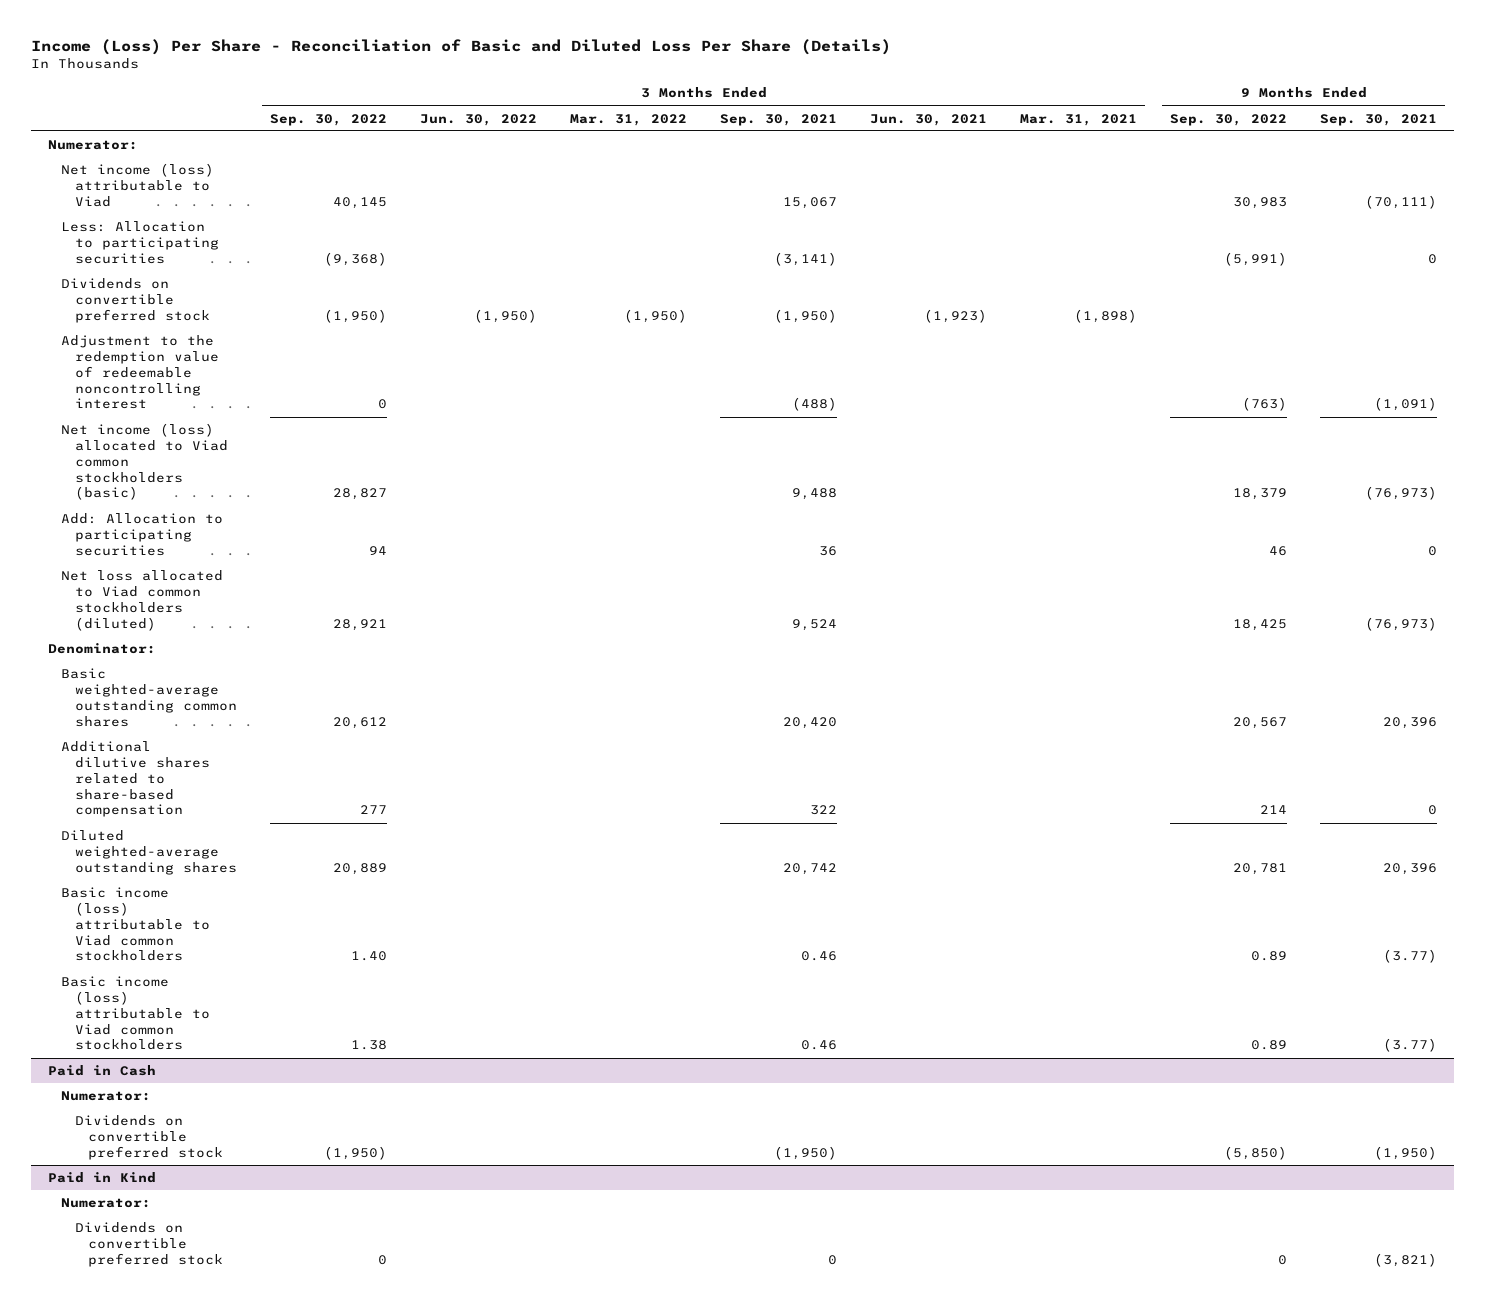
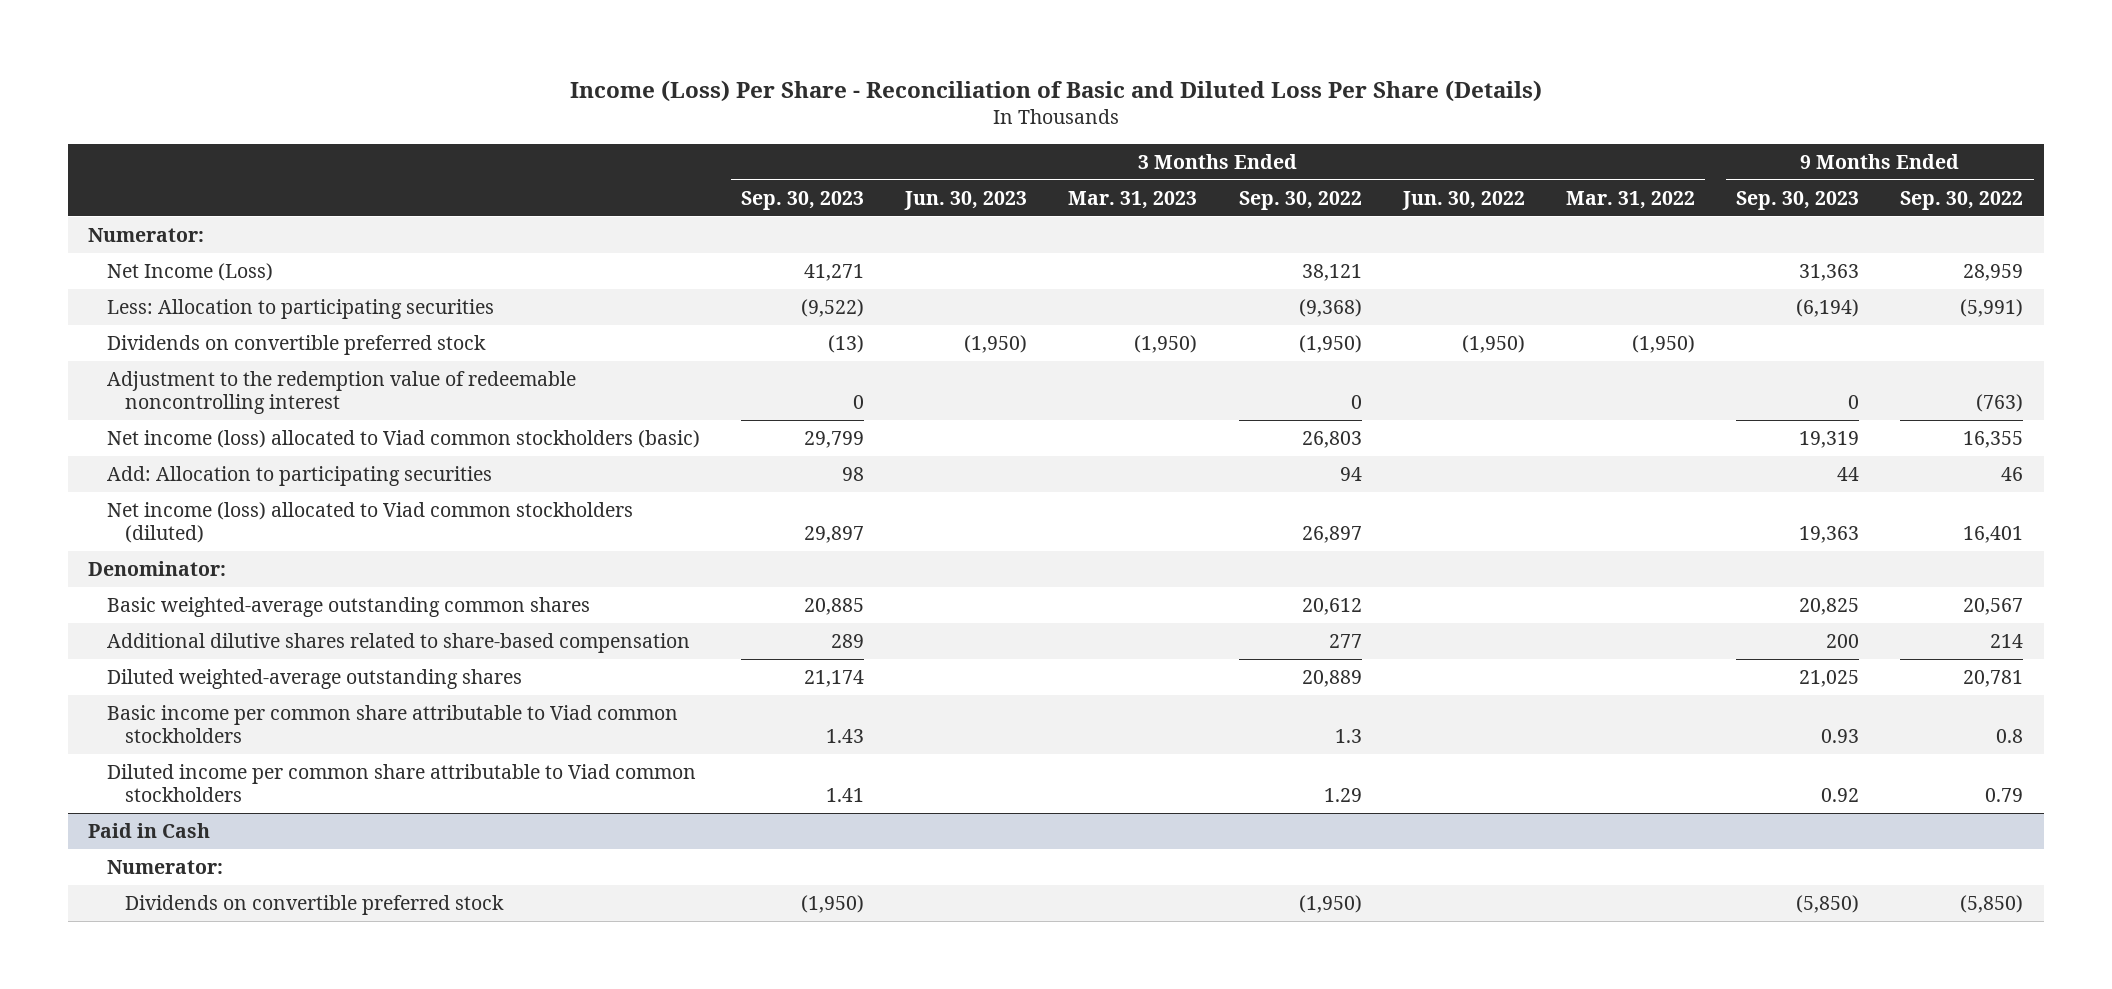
- | 3 Months Ended Sep. 30, 2022 | 3 Months Ended Jun. 30, 2022 | 3 Months Ended Mar. 31, 2022 | 3 Months Ended Sep. 30, 2021 | 3 Months Ended Jun. 30, 2021 | 3 Months Ended Mar. 31, 2021 | 9 Months Ended Sep. 30, 2022 | 9 Months Ended Sep. 30, 2021
+ | 3 Months Ended Sep. 30, 2023 | 3 Months Ended Jun. 30, 2023 | 3 Months Ended Mar. 31, 2023 | 3 Months Ended Sep. 30, 2022 | 3 Months Ended Jun. 30, 2022 | 3 Months Ended Mar. 31, 2022 | 9 Months Ended Sep. 30, 2023 | 9 Months Ended Sep. 30, 2022
- Net income (loss) attributable to Viad | 40,145 | | | 15,067 | | | 30,983 | (70,111)
+ Net Income (Loss) | 41,271 | | | 38,121 | | | 31,363 | 28,959
- Net income (loss) allocated to Viad common stockholders (basic) | 28,827 | | | 9,488 | | | 18,379 | (76,973)
+ Net income (loss) allocated to Viad common stockholders (basic) | 29,799 | | | 26,803 | | | 19,319 | 16,355
- Net loss allocated to Viad common stockholders (diluted) | 28,921 | | | 9,524 | | | 18,425 | (76,973)
+ Net income (loss) allocated to Viad common stockholders (diluted) | 29,897 | | | 26,897 | | | 19,363 | 16,401
- Basic income (loss) attributable to Viad common stockholders | 1.40 | | | 0.46 | | | 0.89 | (3.77)
- Basic income (loss) attributable to Viad common stockholders | 1.38 | | | 0.46 | | | 0.89 | (3.77)
+ Basic income per common share attributable to Viad common stockholders | 1.43 | | | 1.3 | | | 0.93 | 0.8
+ Diluted income per common share attributable to Viad common stockholders | 1.41 | | | 1.29 | | | 0.92 | 0.79
- Paid in Kind
- Numerator:
- Dividends on convertible preferred stock | 0 | | | 0 | | | 0 | (3,821)

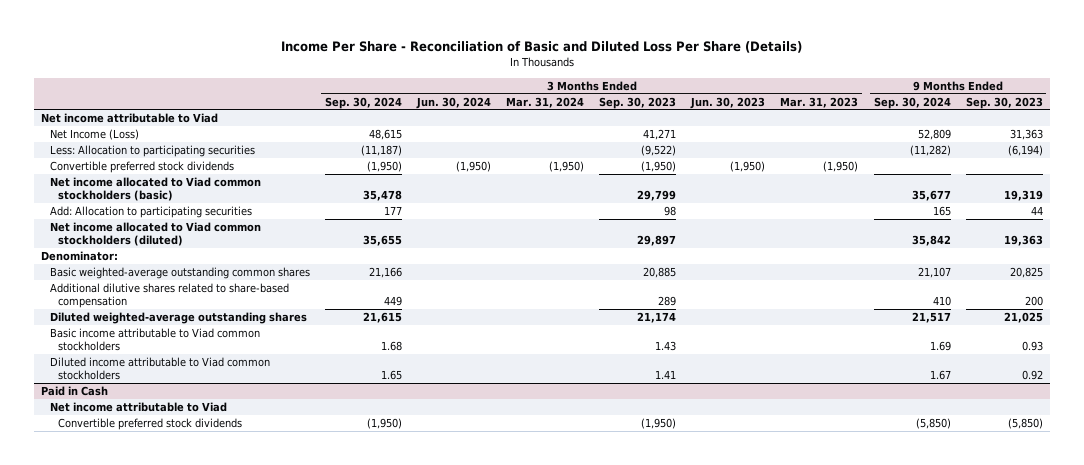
- Income (Loss) Per Share - Reconciliation of Basic and Diluted Loss Per Share (Details)
+ Income Per Share - Reconciliation of Basic and Diluted Loss Per Share (Details)
- | 3 Months Ended Sep. 30, 2023 | 3 Months Ended Jun. 30, 2023 | 3 Months Ended Mar. 31, 2023 | 3 Months Ended Sep. 30, 2022 | 3 Months Ended Jun. 30, 2022 | 3 Months Ended Mar. 31, 2022 | 9 Months Ended Sep. 30, 2023 | 9 Months Ended Sep. 30, 2022
+ | 3 Months Ended Sep. 30, 2024 | 3 Months Ended Jun. 30, 2024 | 3 Months Ended Mar. 31, 2024 | 3 Months Ended Sep. 30, 2023 | 3 Months Ended Jun. 30, 2023 | 3 Months Ended Mar. 31, 2023 | 9 Months Ended Sep. 30, 2024 | 9 Months Ended Sep. 30, 2023
- Numerator:
+ Net income attributable to Viad
- Dividends on convertible preferred stock | (13) | (1,950) | (1,950) | (1,950) | (1,950) | (1,950) | |
- Adjustment to the redemption value of redeemable noncontrolling interest | 0 | | | 0 | | | 0 | (763)
- Net income (loss) allocated to Viad common stockholders (basic) | 29,799 | | | 26,803 | | | 19,319 | 16,355
+ Convertible preferred stock dividends | (1,950) | (1,950) | (1,950) | (1,950) | (1,950) | (1,950) | |
+ Net income allocated to Viad common stockholders (basic) | 35,478 | | | 29,799 | | | 35,677 | 19,319
- Net income (loss) allocated to Viad common stockholders (diluted) | 29,897 | | | 26,897 | | | 19,363 | 16,401
+ Net income allocated to Viad common stockholders (diluted) | 35,655 | | | 29,897 | | | 35,842 | 19,363
- Basic income per common share attributable to Viad common stockholders | 1.43 | | | 1.3 | | | 0.93 | 0.8
- Diluted income per common share attributable to Viad common stockholders | 1.41 | | | 1.29 | | | 0.92 | 0.79
+ Basic income attributable to Viad common stockholders | 1.68 | | | 1.43 | | | 1.69 | 0.93
+ Diluted income attributable to Viad common stockholders | 1.65 | | | 1.41 | | | 1.67 | 0.92
@ Paid in Cash
- Numerator:
- Dividends on convertible preferred stock | (1,950) | | | (1,950) | | | (5,850) | (5,850)
+ Net income attributable to Viad
+ Convertible preferred stock dividends | (1,950) | | | (1,950) | | | (5,850) | (5,850)

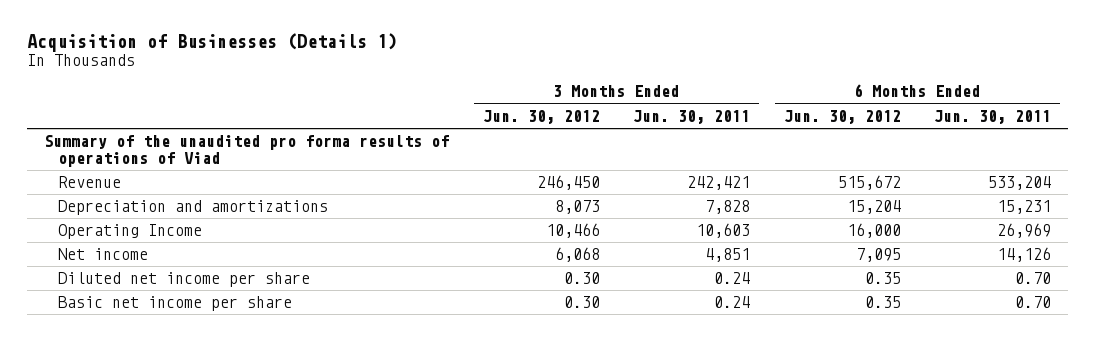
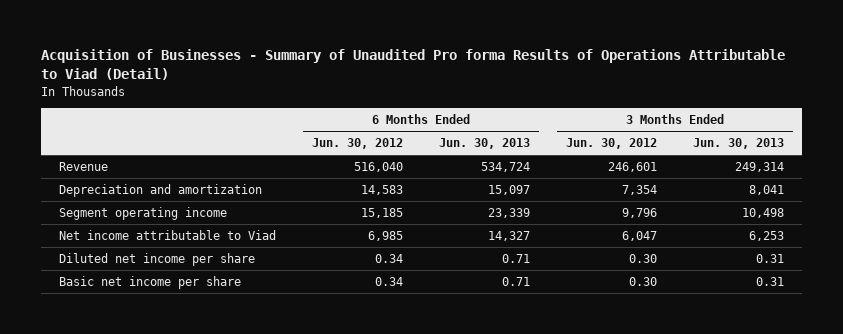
- Acquisition of Businesses (Details 1)
+ Acquisition of Businesses - Summary of Unaudited Pro forma Results of Operations Attributable to Viad (Detail)
- | 3 Months Ended Jun. 30, 2012 | 3 Months Ended Jun. 30, 2011 | 6 Months Ended Jun. 30, 2012 | 6 Months Ended Jun. 30, 2011
+ | 6 Months Ended Jun. 30, 2012 | 6 Months Ended Jun. 30, 2013 | 3 Months Ended Jun. 30, 2012 | 3 Months Ended Jun. 30, 2013
- Summary of the unaudited pro forma results of operations of Viad
- Revenue | 246,450 | 242,421 | 515,672 | 533,204
- Depreciation and amortizations | 8,073 | 7,828 | 15,204 | 15,231
- Operating Income | 10,466 | 10,603 | 16,000 | 26,969
- Net income | 6,068 | 4,851 | 7,095 | 14,126
- Diluted net income per share | 0.30 | 0.24 | 0.35 | 0.70
- Basic net income per share | 0.30 | 0.24 | 0.35 | 0.70
+ Revenue | 516,040 | 534,724 | 246,601 | 249,314
+ Depreciation and amortization | 14,583 | 15,097 | 7,354 | 8,041
+ Segment operating income | 15,185 | 23,339 | 9,796 | 10,498
+ Net income attributable to Viad | 6,985 | 14,327 | 6,047 | 6,253
+ Diluted net income per share | 0.34 | 0.71 | 0.30 | 0.31
+ Basic net income per share | 0.34 | 0.71 | 0.30 | 0.31

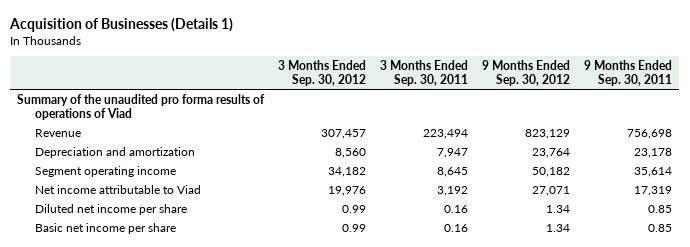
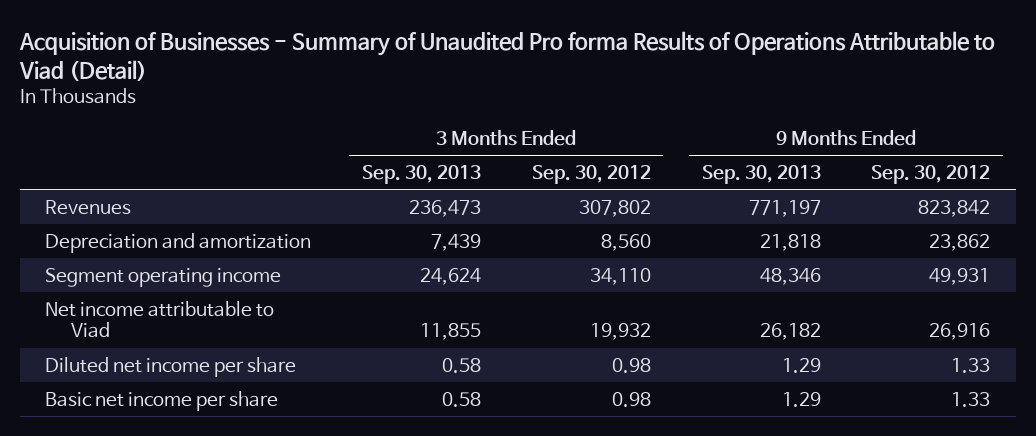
- Acquisition of Businesses (Details 1)
+ Acquisition of Businesses - Summary of Unaudited Pro forma Results of Operations Attributable to Viad (Detail)
- | 3 Months Ended Sep. 30, 2012 | 3 Months Ended Sep. 30, 2011 | 9 Months Ended Sep. 30, 2012 | 9 Months Ended Sep. 30, 2011
+ | 3 Months Ended Sep. 30, 2013 | 3 Months Ended Sep. 30, 2012 | 9 Months Ended Sep. 30, 2013 | 9 Months Ended Sep. 30, 2012
- Summary of the unaudited pro forma results of operations of Viad
- Revenue | 307,457 | 223,494 | 823,129 | 756,698
- Depreciation and amortization | 8,560 | 7,947 | 23,764 | 23,178
- Segment operating income | 34,182 | 8,645 | 50,182 | 35,614
- Net income attributable to Viad | 19,976 | 3,192 | 27,071 | 17,319
- Diluted net income per share | 0.99 | 0.16 | 1.34 | 0.85
- Basic net income per share | 0.99 | 0.16 | 1.34 | 0.85
+ Revenues | 236,473 | 307,802 | 771,197 | 823,842
+ Depreciation and amortization | 7,439 | 8,560 | 21,818 | 23,862
+ Segment operating income | 24,624 | 34,110 | 48,346 | 49,931
+ Net income attributable to Viad | 11,855 | 19,932 | 26,182 | 26,916
+ Diluted net income per share | 0.58 | 0.98 | 1.29 | 1.33
+ Basic net income per share | 0.58 | 0.98 | 1.29 | 1.33

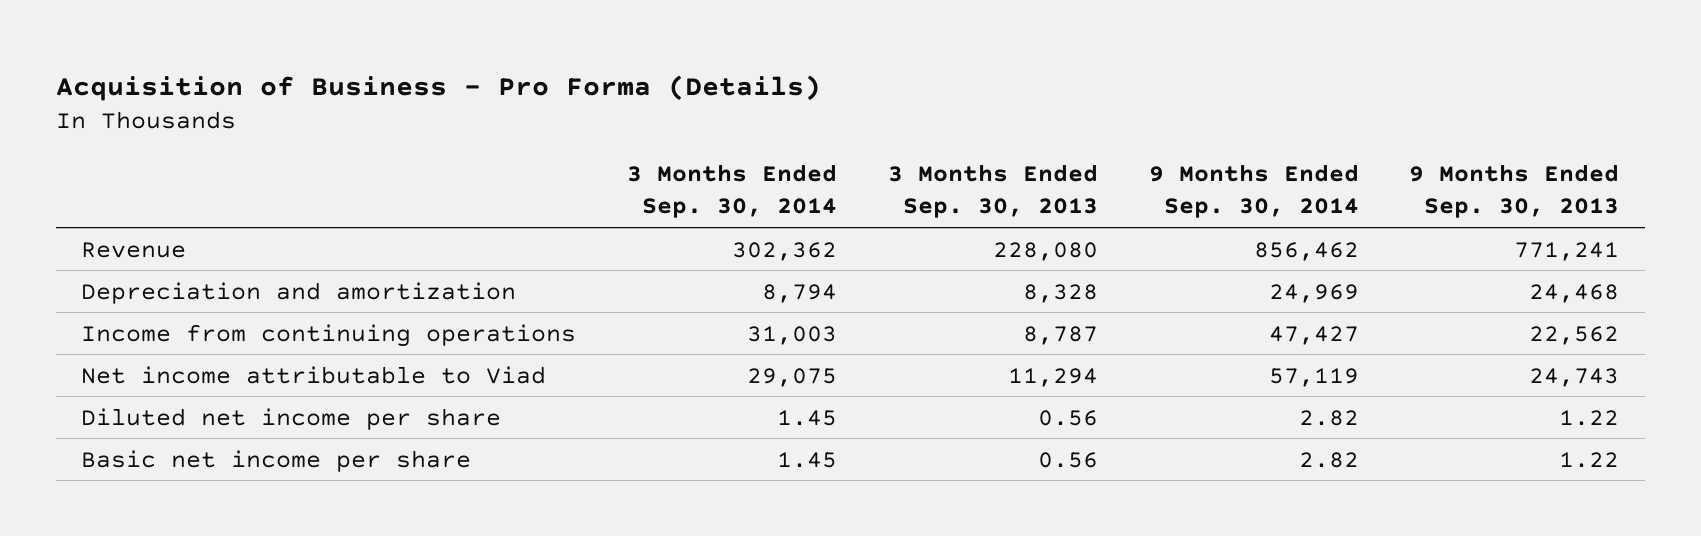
- Acquisition of Businesses - Summary of Unaudited Pro forma Results of Operations Attributable to Viad (Detail)
+ Acquisition of Business - Pro Forma (Details)
- | 3 Months Ended Sep. 30, 2013 | 3 Months Ended Sep. 30, 2012 | 9 Months Ended Sep. 30, 2013 | 9 Months Ended Sep. 30, 2012
+ | 3 Months Ended Sep. 30, 2014 | 3 Months Ended Sep. 30, 2013 | 9 Months Ended Sep. 30, 2014 | 9 Months Ended Sep. 30, 2013
- Revenues | 236,473 | 307,802 | 771,197 | 823,842
- Depreciation and amortization | 7,439 | 8,560 | 21,818 | 23,862
- Segment operating income | 24,624 | 34,110 | 48,346 | 49,931
- Net income attributable to Viad | 11,855 | 19,932 | 26,182 | 26,916
- Diluted net income per share | 0.58 | 0.98 | 1.29 | 1.33
- Basic net income per share | 0.58 | 0.98 | 1.29 | 1.33
+ Revenue | 302,362 | 228,080 | 856,462 | 771,241
+ Depreciation and amortization | 8,794 | 8,328 | 24,969 | 24,468
+ Income from continuing operations | 31,003 | 8,787 | 47,427 | 22,562
+ Net income attributable to Viad | 29,075 | 11,294 | 57,119 | 24,743
+ Diluted net income per share | 1.45 | 0.56 | 2.82 | 1.22
+ Basic net income per share | 1.45 | 0.56 | 2.82 | 1.22

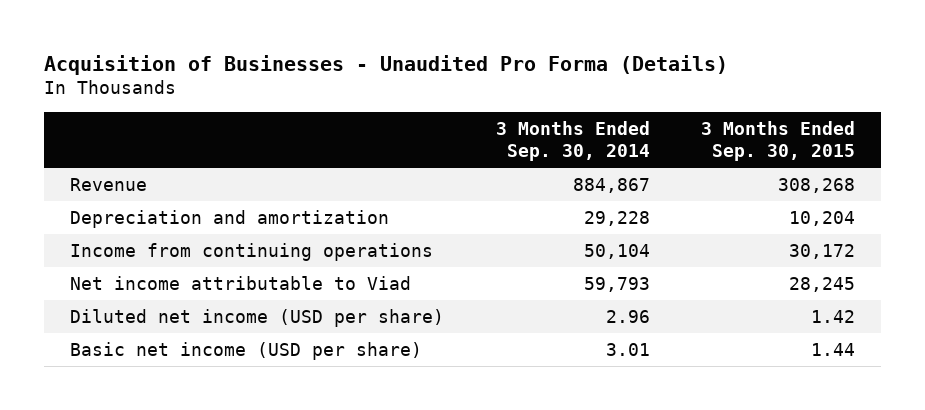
- Acquisition of Business - Pro Forma (Details)
+ Acquisition of Businesses - Unaudited Pro Forma (Details)
- | 3 Months Ended Sep. 30, 2014 | 3 Months Ended Sep. 30, 2013 | 9 Months Ended Sep. 30, 2014 | 9 Months Ended Sep. 30, 2013
+ | 3 Months Ended Sep. 30, 2014 | 3 Months Ended Sep. 30, 2015
- Revenue | 302,362 | 228,080 | 856,462 | 771,241
- Depreciation and amortization | 8,794 | 8,328 | 24,969 | 24,468
- Income from continuing operations | 31,003 | 8,787 | 47,427 | 22,562
- Net income attributable to Viad | 29,075 | 11,294 | 57,119 | 24,743
- Diluted net income per share | 1.45 | 0.56 | 2.82 | 1.22
- Basic net income per share | 1.45 | 0.56 | 2.82 | 1.22
+ Revenue | 884,867 | 308,268
+ Depreciation and amortization | 29,228 | 10,204
+ Income from continuing operations | 50,104 | 30,172
+ Net income attributable to Viad | 59,793 | 28,245
+ Diluted net income (USD per share) | 2.96 | 1.42
+ Basic net income (USD per share) | 3.01 | 1.44

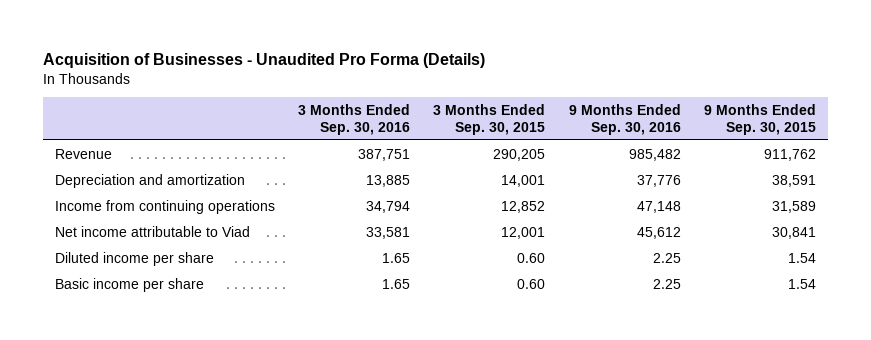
- | 3 Months Ended Sep. 30, 2014 | 3 Months Ended Sep. 30, 2015
+ | 3 Months Ended Sep. 30, 2016 | 3 Months Ended Sep. 30, 2015 | 9 Months Ended Sep. 30, 2016 | 9 Months Ended Sep. 30, 2015
- Revenue | 884,867 | 308,268
- Depreciation and amortization | 29,228 | 10,204
- Income from continuing operations | 50,104 | 30,172
- Net income attributable to Viad | 59,793 | 28,245
- Diluted net income (USD per share) | 2.96 | 1.42
- Basic net income (USD per share) | 3.01 | 1.44
+ Revenue | 387,751 | 290,205 | 985,482 | 911,762
+ Depreciation and amortization | 13,885 | 14,001 | 37,776 | 38,591
+ Income from continuing operations | 34,794 | 12,852 | 47,148 | 31,589
+ Net income attributable to Viad | 33,581 | 12,001 | 45,612 | 30,841
+ Diluted income per share | 1.65 | 0.60 | 2.25 | 1.54
+ Basic income per share | 1.65 | 0.60 | 2.25 | 1.54

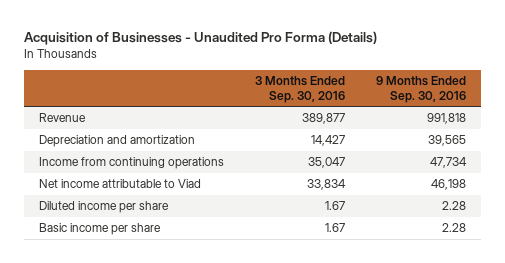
- | 3 Months Ended Sep. 30, 2016 | 3 Months Ended Sep. 30, 2015 | 9 Months Ended Sep. 30, 2016 | 9 Months Ended Sep. 30, 2015
+ | 3 Months Ended Sep. 30, 2016 | 9 Months Ended Sep. 30, 2016
- Revenue | 387,751 | 290,205 | 985,482 | 911,762
- Depreciation and amortization | 13,885 | 14,001 | 37,776 | 38,591
- Income from continuing operations | 34,794 | 12,852 | 47,148 | 31,589
- Net income attributable to Viad | 33,581 | 12,001 | 45,612 | 30,841
- Diluted income per share | 1.65 | 0.60 | 2.25 | 1.54
- Basic income per share | 1.65 | 0.60 | 2.25 | 1.54
+ Revenue | 389,877 | 991,818
+ Depreciation and amortization | 14,427 | 39,565
+ Income from continuing operations | 35,047 | 47,734
+ Net income attributable to Viad | 33,834 | 46,198
+ Diluted income per share | 1.67 | 2.28
+ Basic income per share | 1.67 | 2.28

